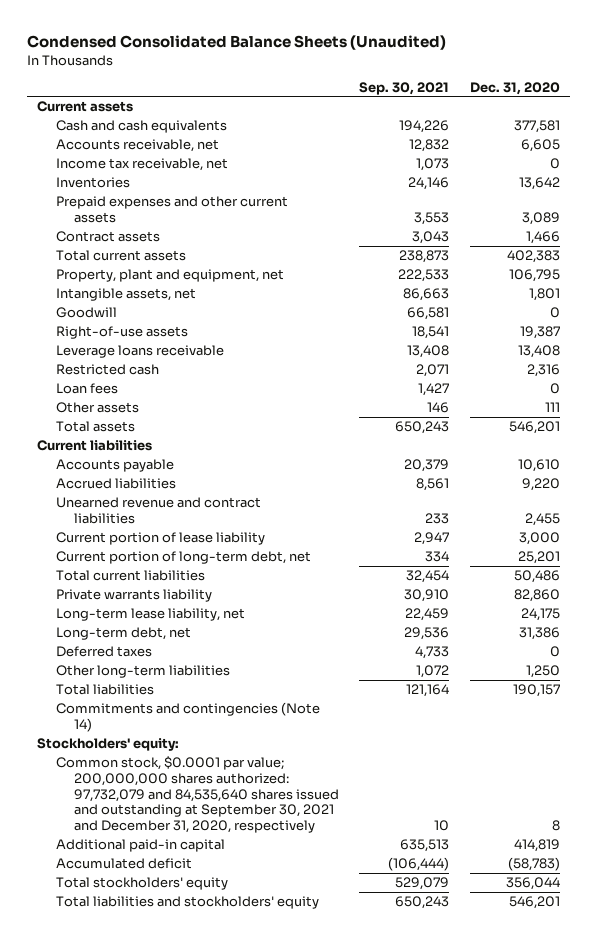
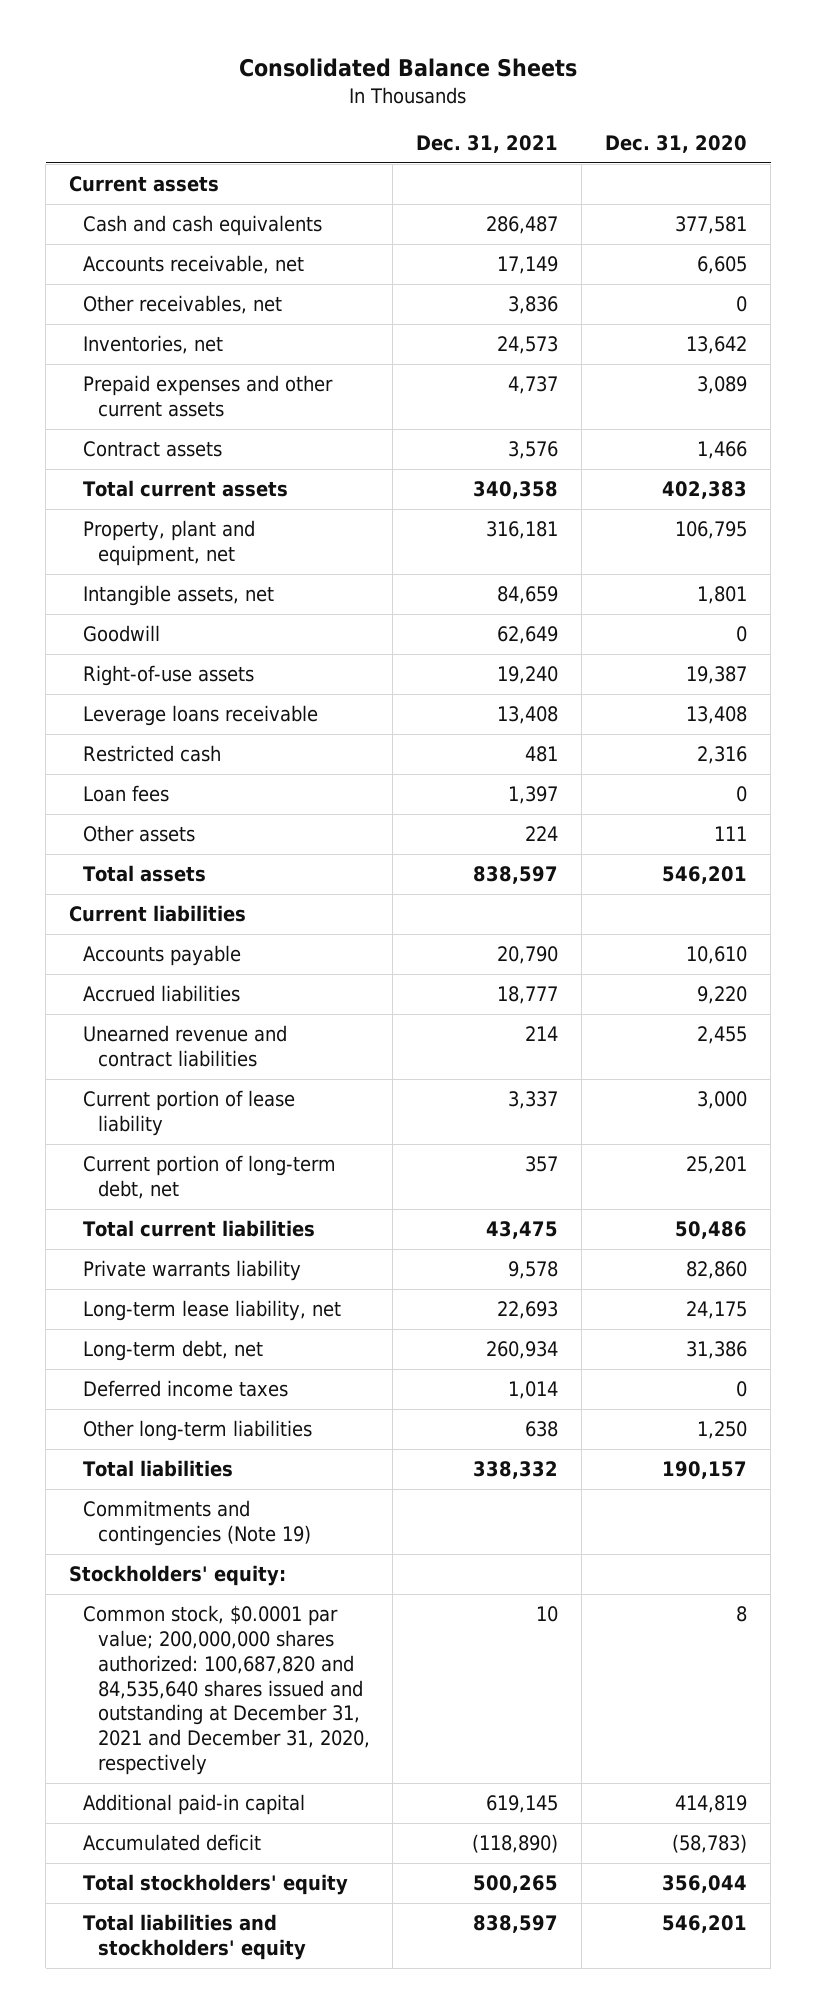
- Condensed Consolidated Balance Sheets (Unaudited)
+ Consolidated Balance Sheets
- | Sep. 30, 2021 | Dec. 31, 2020
+ | Dec. 31, 2021 | Dec. 31, 2020
- Income tax receivable, net | 1,073 | 0
- Inventories | 24,146 | 13,642
+ Other receivables, net | 3,836 | 0
+ Inventories, net | 24,573 | 13,642
- Deferred taxes | 4,733 | 0
+ Deferred income taxes | 1,014 | 0
- Commitments and contingencies (Note 14)
+ Commitments and contingencies (Note 19)
- Common stock, $0.0001 par value; 200,000,000 shares authorized: 97,732,079 and 84,535,640 shares issued and outstanding at September 30, 2021 and December 31, 2020, respectively | 10 | 8
+ Common stock, $0.0001 par value; 200,000,000 shares authorized: 100,687,820 and 84,535,640 shares issued and outstanding at December 31, 2021 and December 31, 2020, respectively | 10 | 8

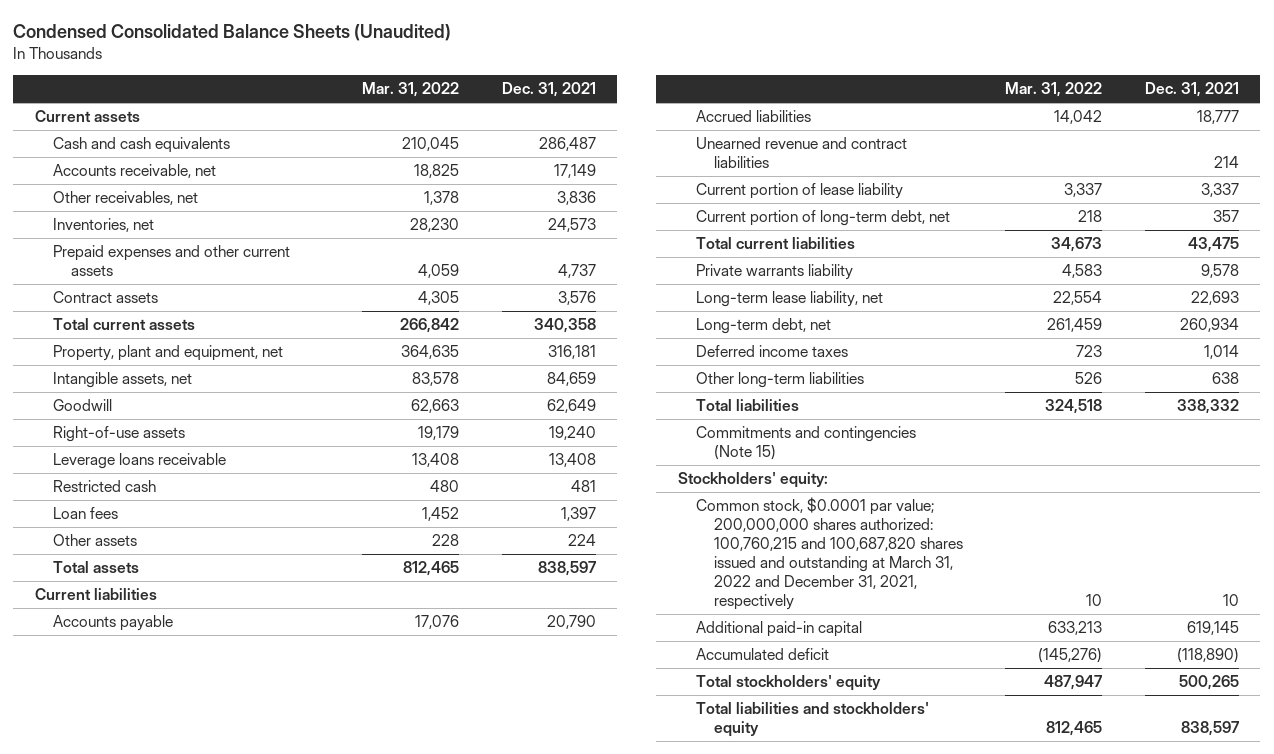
- Consolidated Balance Sheets
+ Condensed Consolidated Balance Sheets (Unaudited)
- | Dec. 31, 2021 | Dec. 31, 2020
+ | Mar. 31, 2022 | Dec. 31, 2021
- Commitments and contingencies (Note 19)
+ Commitments and contingencies (Note 15)
- Common stock, $0.0001 par value; 200,000,000 shares authorized: 100,687,820 and 84,535,640 shares issued and outstanding at December 31, 2021 and December 31, 2020, respectively | 10 | 8
+ Common stock, $0.0001 par value; 200,000,000 shares authorized: 100,760,215 and 100,687,820 shares issued and outstanding at March 31, 2022 and December 31, 2021, respectively | 10 | 10

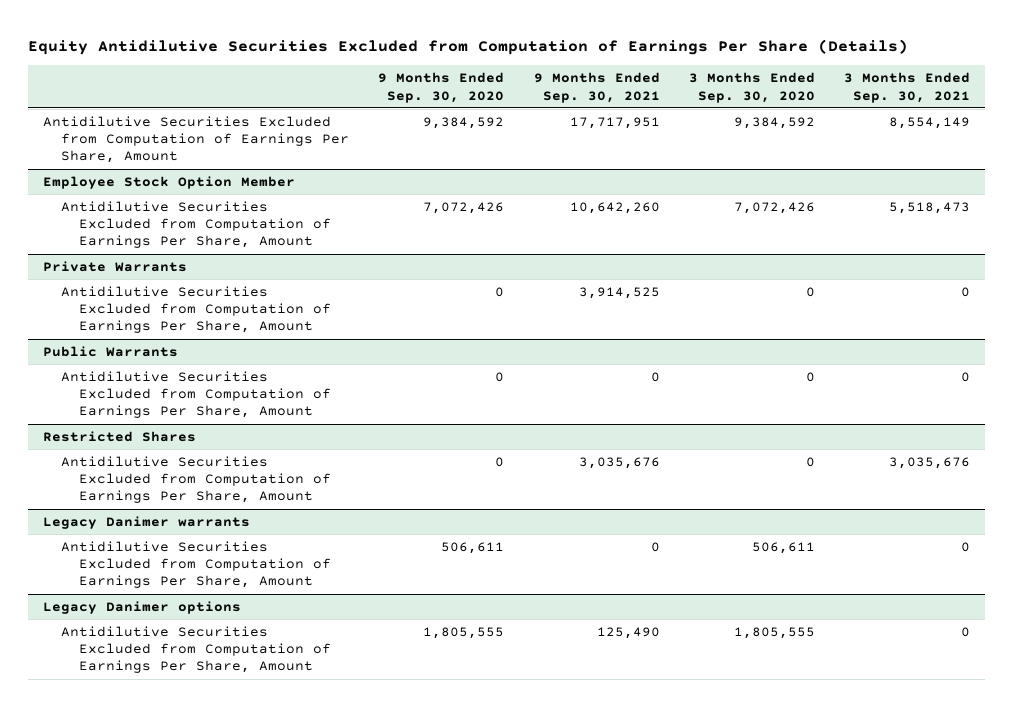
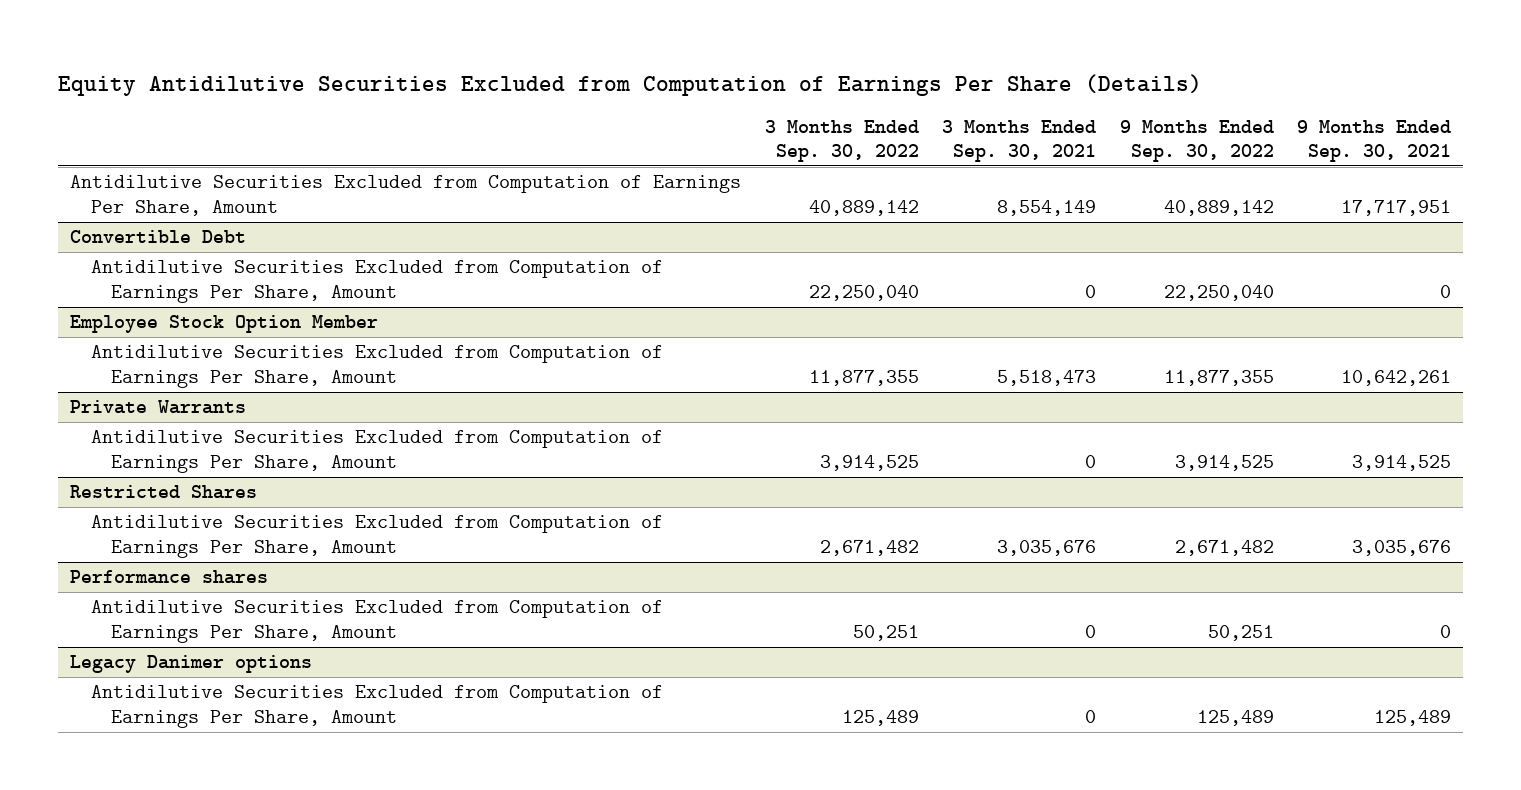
- | 9 Months Ended Sep. 30, 2020 | 9 Months Ended Sep. 30, 2021 | 3 Months Ended Sep. 30, 2020 | 3 Months Ended Sep. 30, 2021
+ | 3 Months Ended Sep. 30, 2022 | 3 Months Ended Sep. 30, 2021 | 9 Months Ended Sep. 30, 2022 | 9 Months Ended Sep. 30, 2021
+ Convertible Debt
+ Antidilutive Securities Excluded from Computation of Earnings Per Share, Amount | 22,250,040 | 0 | 22,250,040 | 0
@ Employee Stock Option Member
- Antidilutive Securities Excluded from Computation of Earnings Per Share, Amount | 7,072,426 | 10,642,260 | 7,072,426 | 5,518,473
+ Antidilutive Securities Excluded from Computation of Earnings Per Share, Amount | 11,877,355 | 5,518,473 | 11,877,355 | 10,642,261
- Public Warrants
- Antidilutive Securities Excluded from Computation of Earnings Per Share, Amount | 0 | 0 | 0 | 0
- Legacy Danimer warrants
+ Performance shares
@ Legacy Danimer options
- Antidilutive Securities Excluded from Computation of Earnings Per Share, Amount | 1,805,555 | 125,490 | 1,805,555 | 0
+ Antidilutive Securities Excluded from Computation of Earnings Per Share, Amount | 125,489 | 0 | 125,489 | 125,489

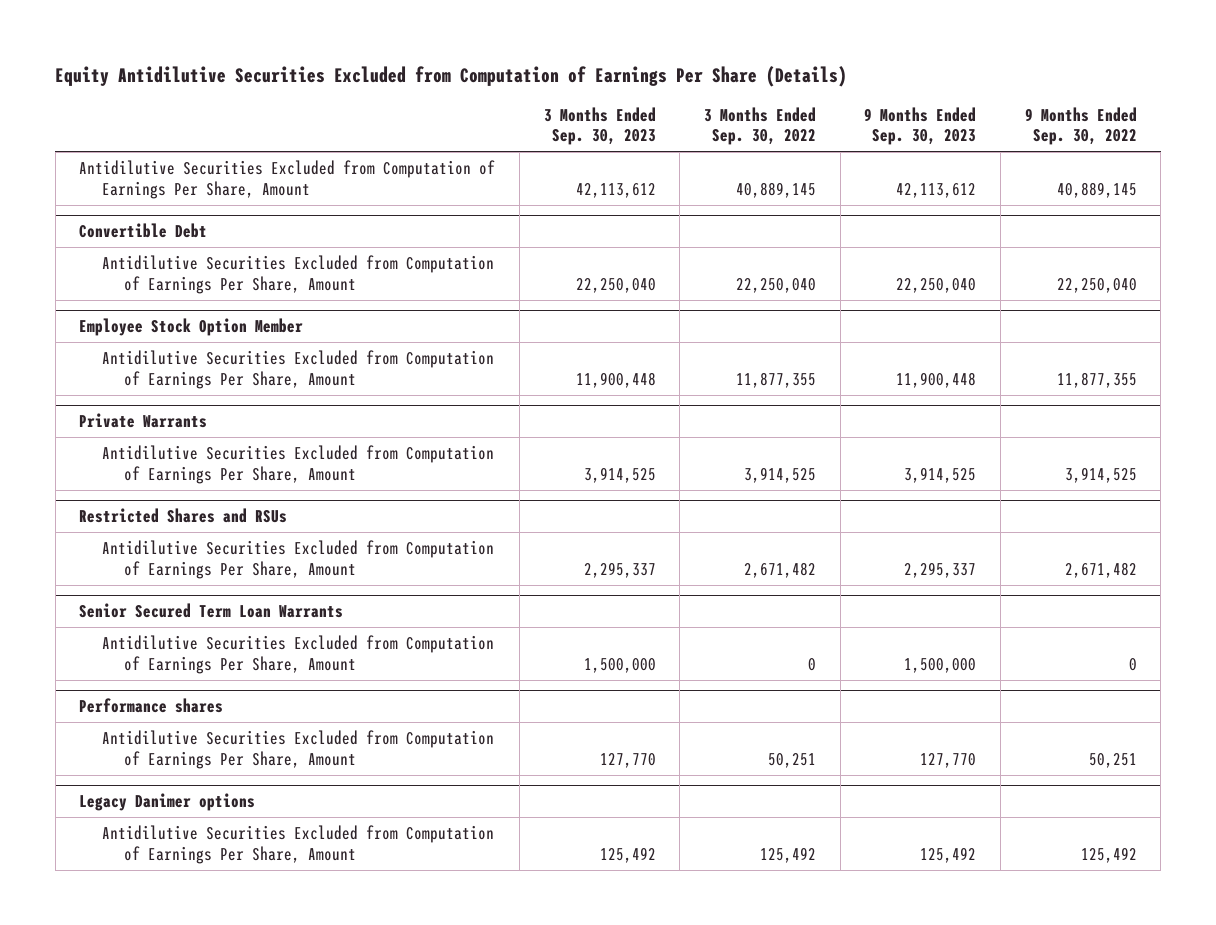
- | 3 Months Ended Sep. 30, 2022 | 3 Months Ended Sep. 30, 2021 | 9 Months Ended Sep. 30, 2022 | 9 Months Ended Sep. 30, 2021
+ | 3 Months Ended Sep. 30, 2023 | 3 Months Ended Sep. 30, 2022 | 9 Months Ended Sep. 30, 2023 | 9 Months Ended Sep. 30, 2022
- Antidilutive Securities Excluded from Computation of Earnings Per Share, Amount | 40,889,142 | 8,554,149 | 40,889,142 | 17,717,951
+ Antidilutive Securities Excluded from Computation of Earnings Per Share, Amount | 42,113,612 | 40,889,145 | 42,113,612 | 40,889,145
- Restricted Shares
+ Restricted Shares and RSUs
+ Senior Secured Term Loan Warrants
+ Antidilutive Securities Excluded from Computation of Earnings Per Share, Amount | 1,500,000 | 0 | 1,500,000 | 0
@ Legacy Danimer options
- Antidilutive Securities Excluded from Computation of Earnings Per Share, Amount | 125,489 | 0 | 125,489 | 125,489
+ Antidilutive Securities Excluded from Computation of Earnings Per Share, Amount | 125,492 | 125,492 | 125,492 | 125,492

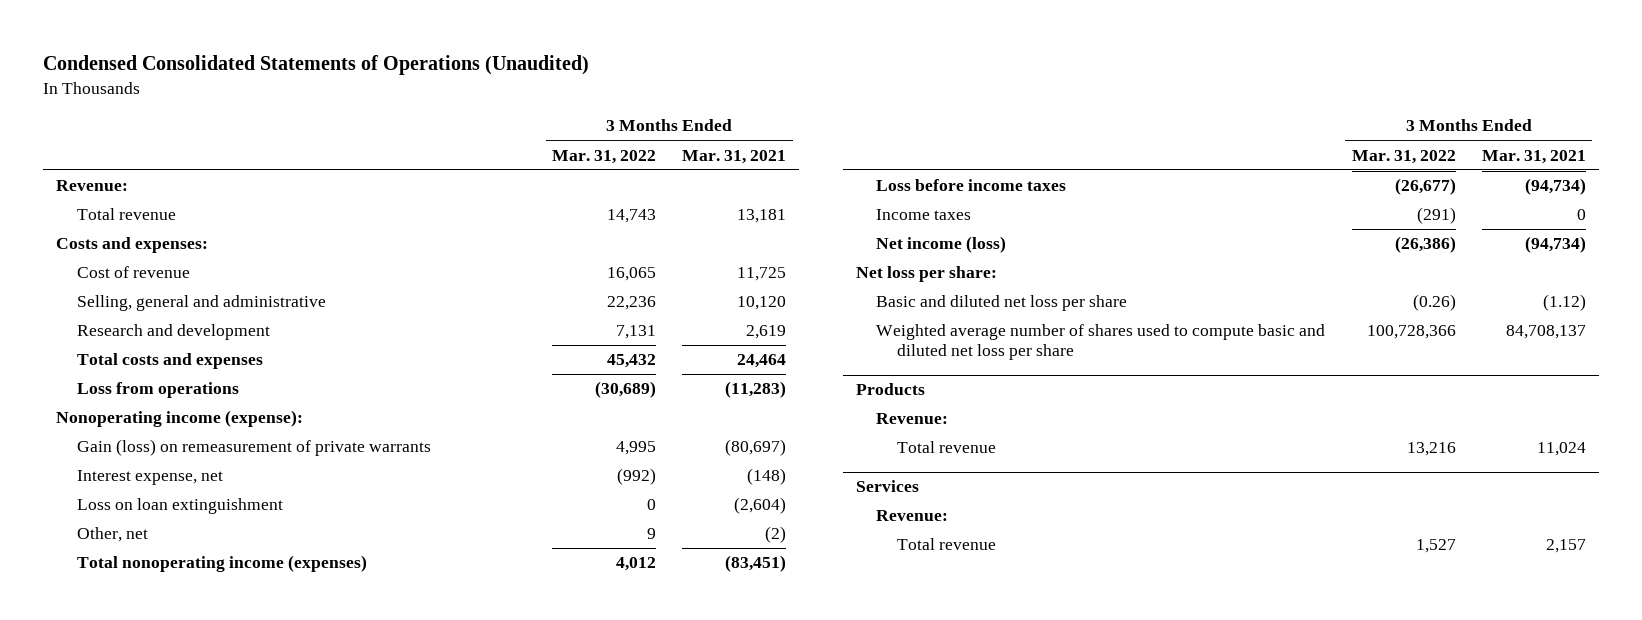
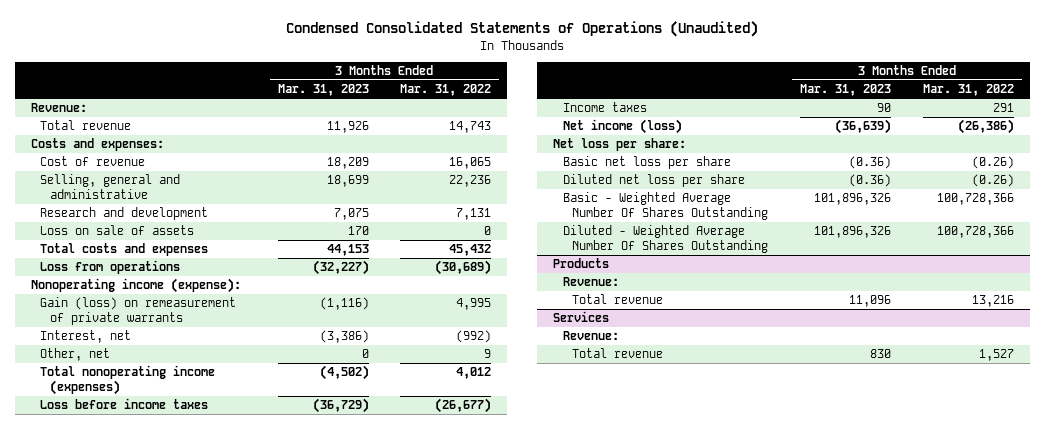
- | 3 Months Ended Mar. 31, 2022 | 3 Months Ended Mar. 31, 2021
+ | 3 Months Ended Mar. 31, 2023 | 3 Months Ended Mar. 31, 2022
+ Loss on sale of assets | 170 | 0
- Interest expense, net | (992) | (148)
- Loss on loan extinguishment | 0 | (2,604)
+ Interest, net | (3,386) | (992)
- Income taxes | (291) | 0
+ Income taxes | 90 | 291
- Basic and diluted net loss per share | (0.26) | (1.12)
- Weighted average number of shares used to compute basic and diluted net loss per share | 100,728,366 | 84,708,137
+ Basic net loss per share | (0.36) | (0.26)
+ Diluted net loss per share | (0.36) | (0.26)
+ Basic - Weighted Average Number Of Shares Outstanding | 101,896,326 | 100,728,366
+ Diluted - Weighted Average Number Of Shares Outstanding | 101,896,326 | 100,728,366

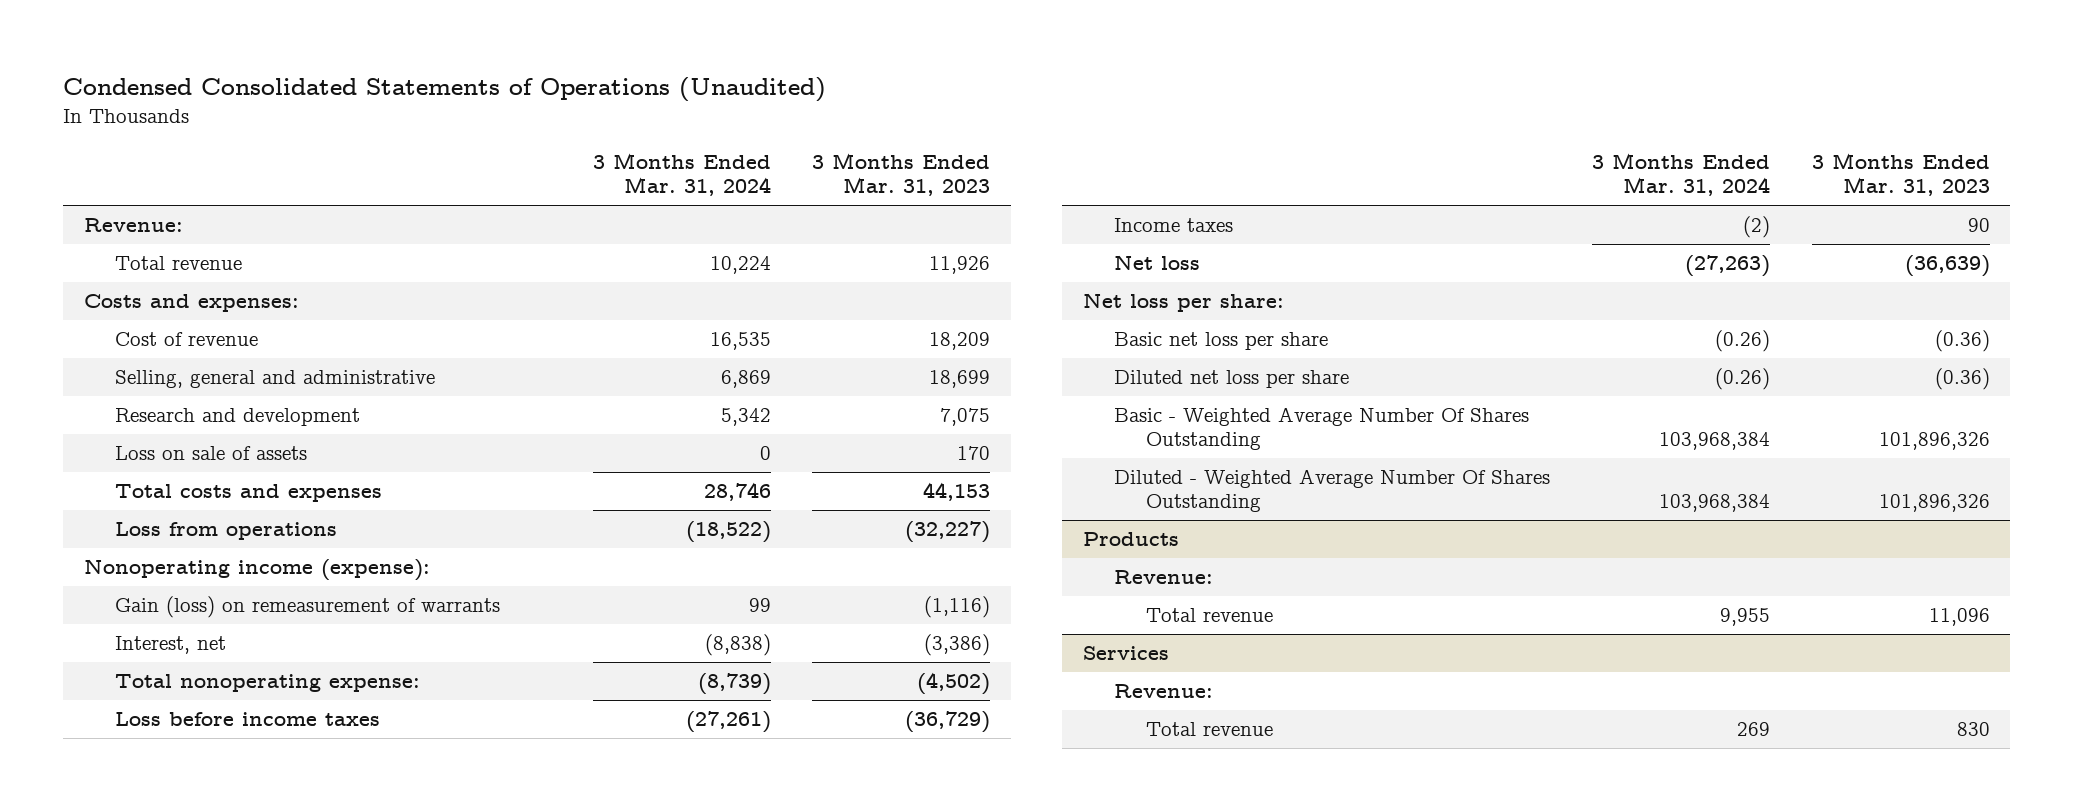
- | 3 Months Ended Mar. 31, 2023 | 3 Months Ended Mar. 31, 2022
+ | 3 Months Ended Mar. 31, 2024 | 3 Months Ended Mar. 31, 2023
- Gain (loss) on remeasurement of private warrants | (1,116) | 4,995
+ Gain (loss) on remeasurement of warrants | 99 | (1,116)
- Other, net | 0 | 9
- Total nonoperating income (expenses) | (4,502) | 4,012
+ Total nonoperating expense: | (8,739) | (4,502)
- Net income (loss) | (36,639) | (26,386)
+ Net loss | (27,263) | (36,639)

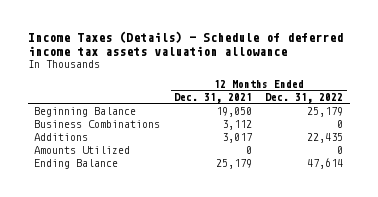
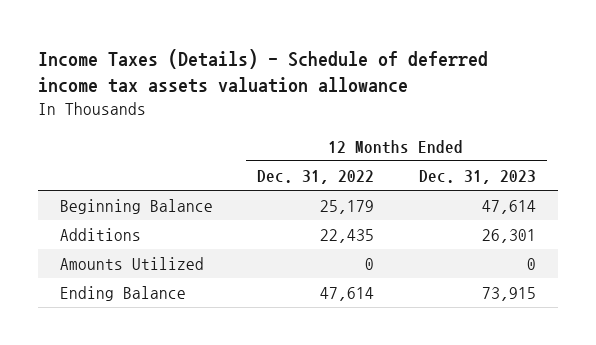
- | 12 Months Ended Dec. 31, 2021 | 12 Months Ended Dec. 31, 2022
+ | 12 Months Ended Dec. 31, 2022 | 12 Months Ended Dec. 31, 2023
- Business Combinations | 3,112 | 0

